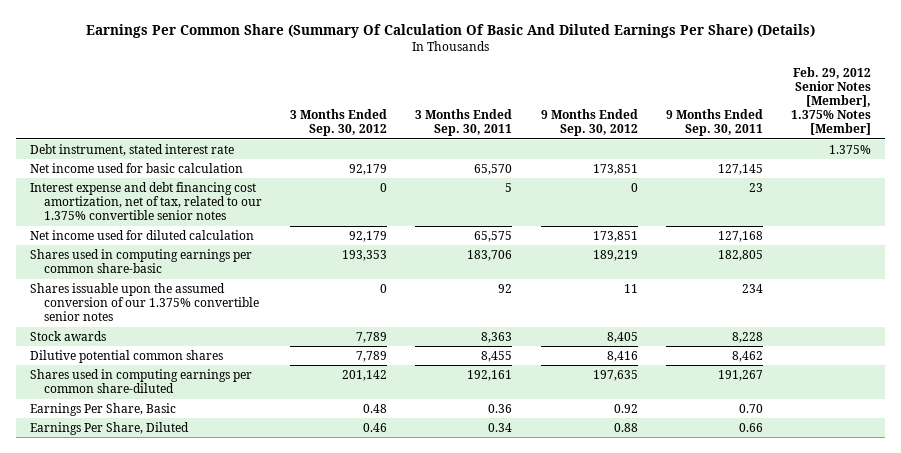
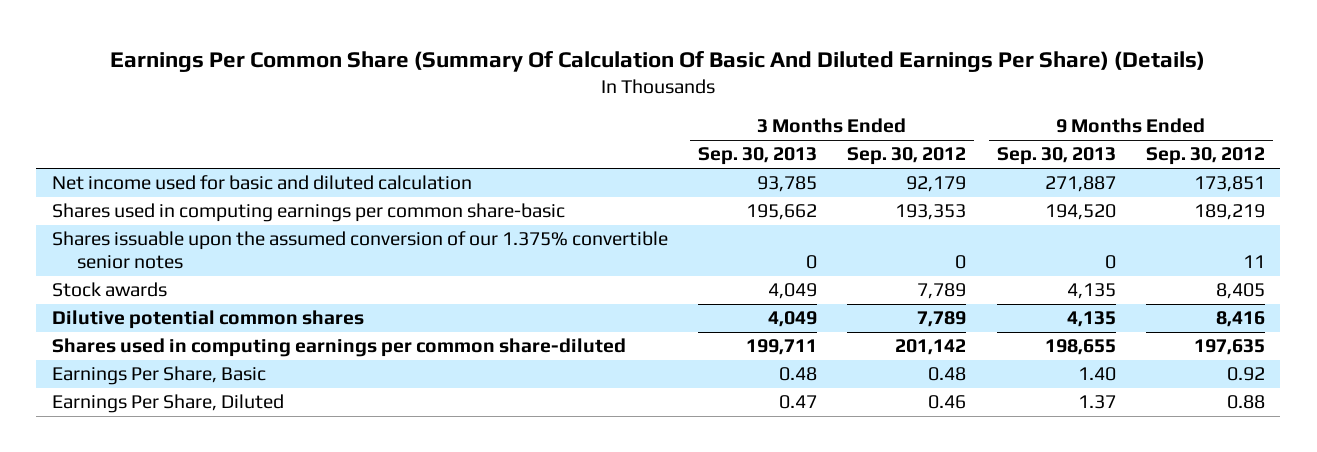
- | 3 Months Ended Sep. 30, 2012 | 3 Months Ended Sep. 30, 2011 | 9 Months Ended Sep. 30, 2012 | 9 Months Ended Sep. 30, 2011 | Feb. 29, 2012 Senior Notes [Member], 1.375% Notes [Member]
+ | 3 Months Ended Sep. 30, 2013 | 3 Months Ended Sep. 30, 2012 | 9 Months Ended Sep. 30, 2013 | 9 Months Ended Sep. 30, 2012
- Debt instrument, stated interest rate | | | | | 1.375%
- Net income used for basic calculation | 92,179 | 65,570 | 173,851 | 127,145 |
- Interest expense and debt financing cost amortization, net of tax, related to our 1.375% convertible senior notes | 0 | 5 | 0 | 23 |
- Net income used for diluted calculation | 92,179 | 65,575 | 173,851 | 127,168 |
+ Net income used for basic and diluted calculation | 93,785 | 92,179 | 271,887 | 173,851

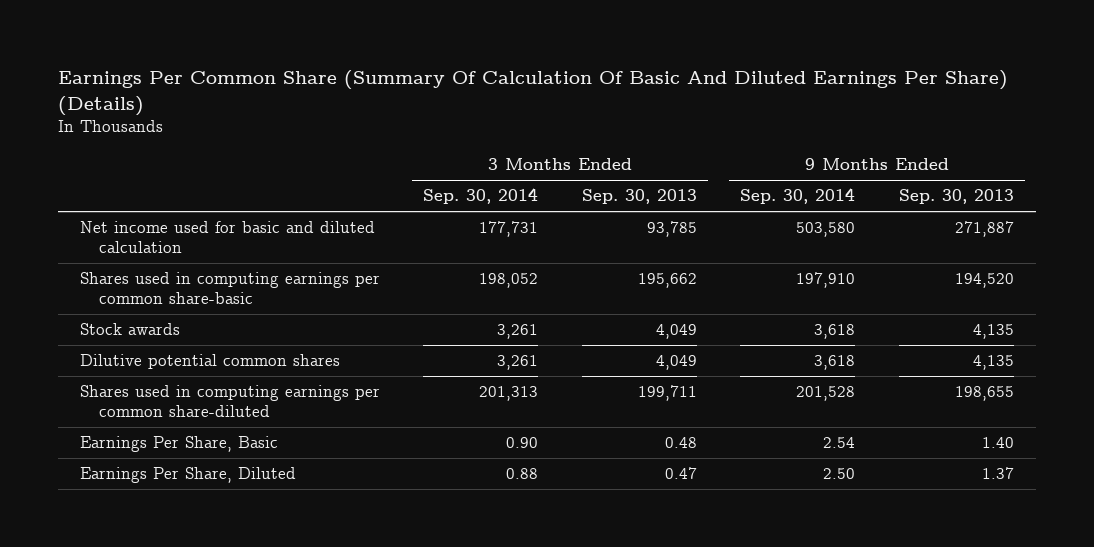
- | 3 Months Ended Sep. 30, 2013 | 3 Months Ended Sep. 30, 2012 | 9 Months Ended Sep. 30, 2013 | 9 Months Ended Sep. 30, 2012
+ | 3 Months Ended Sep. 30, 2014 | 3 Months Ended Sep. 30, 2013 | 9 Months Ended Sep. 30, 2014 | 9 Months Ended Sep. 30, 2013
- Shares issuable upon the assumed conversion of our 1.375% convertible senior notes | 0 | 0 | 0 | 11

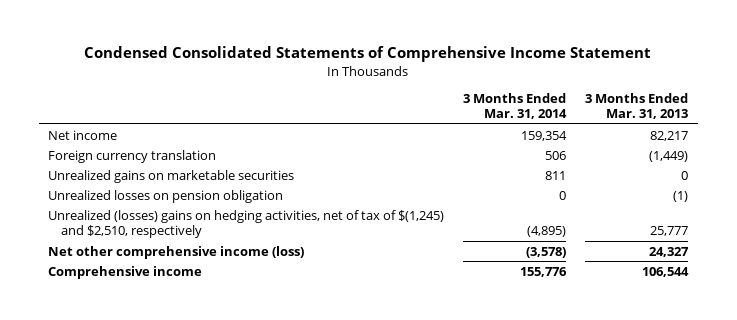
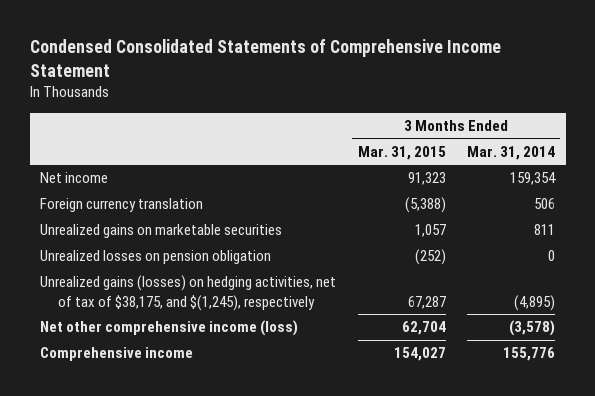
- | 3 Months Ended Mar. 31, 2014 | 3 Months Ended Mar. 31, 2013
+ | 3 Months Ended Mar. 31, 2015 | 3 Months Ended Mar. 31, 2014
- Unrealized (losses) gains on hedging activities, net of tax of $(1,245) and $2,510, respectively | (4,895) | 25,777
+ Unrealized gains (losses) on hedging activities, net of tax of $38,175, and $(1,245), respectively | 67,287 | (4,895)

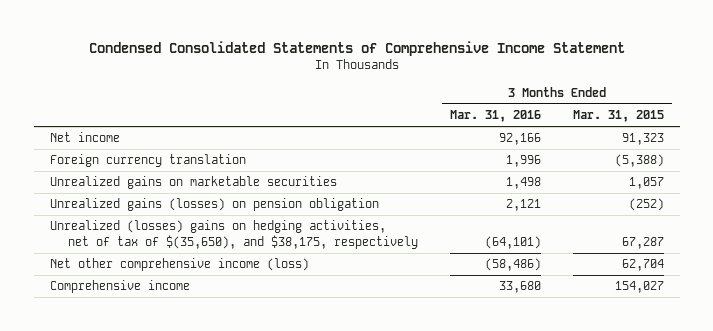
- | 3 Months Ended Mar. 31, 2015 | 3 Months Ended Mar. 31, 2014
+ | 3 Months Ended Mar. 31, 2016 | 3 Months Ended Mar. 31, 2015
- Unrealized losses on pension obligation | (252) | 0
- Unrealized gains (losses) on hedging activities, net of tax of $38,175, and $(1,245), respectively | 67,287 | (4,895)
+ Unrealized gains (losses) on pension obligation | 2,121 | (252)
+ Unrealized (losses) gains on hedging activities, net of tax of $(35,650), and $38,175, respectively | (64,101) | 67,287

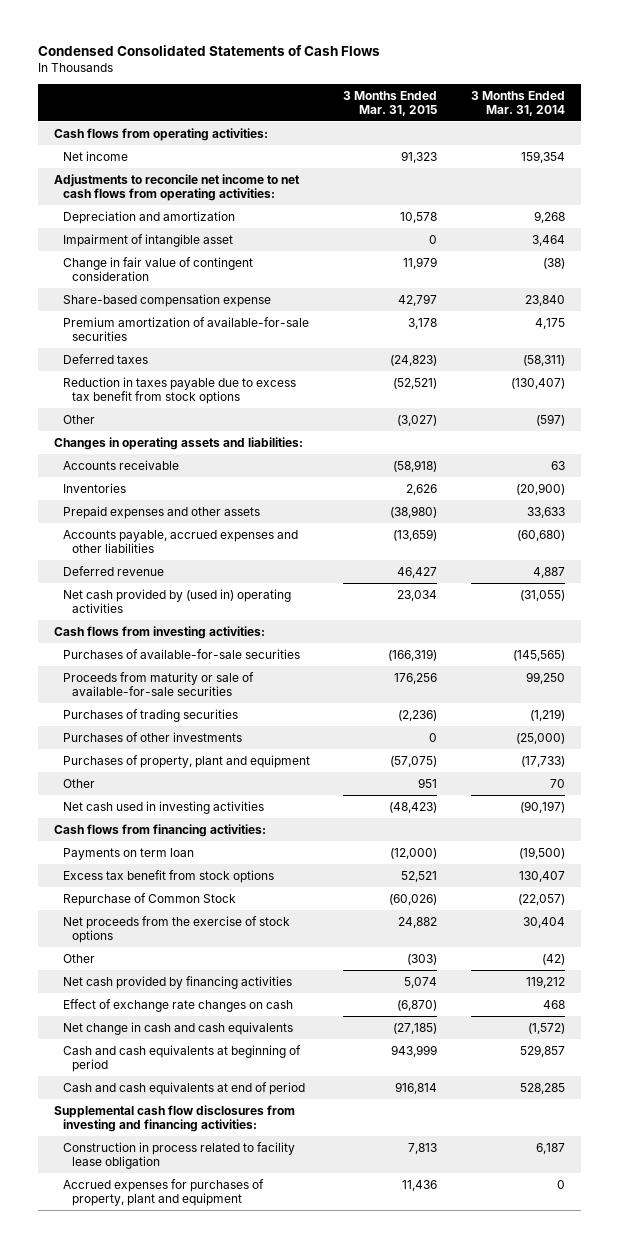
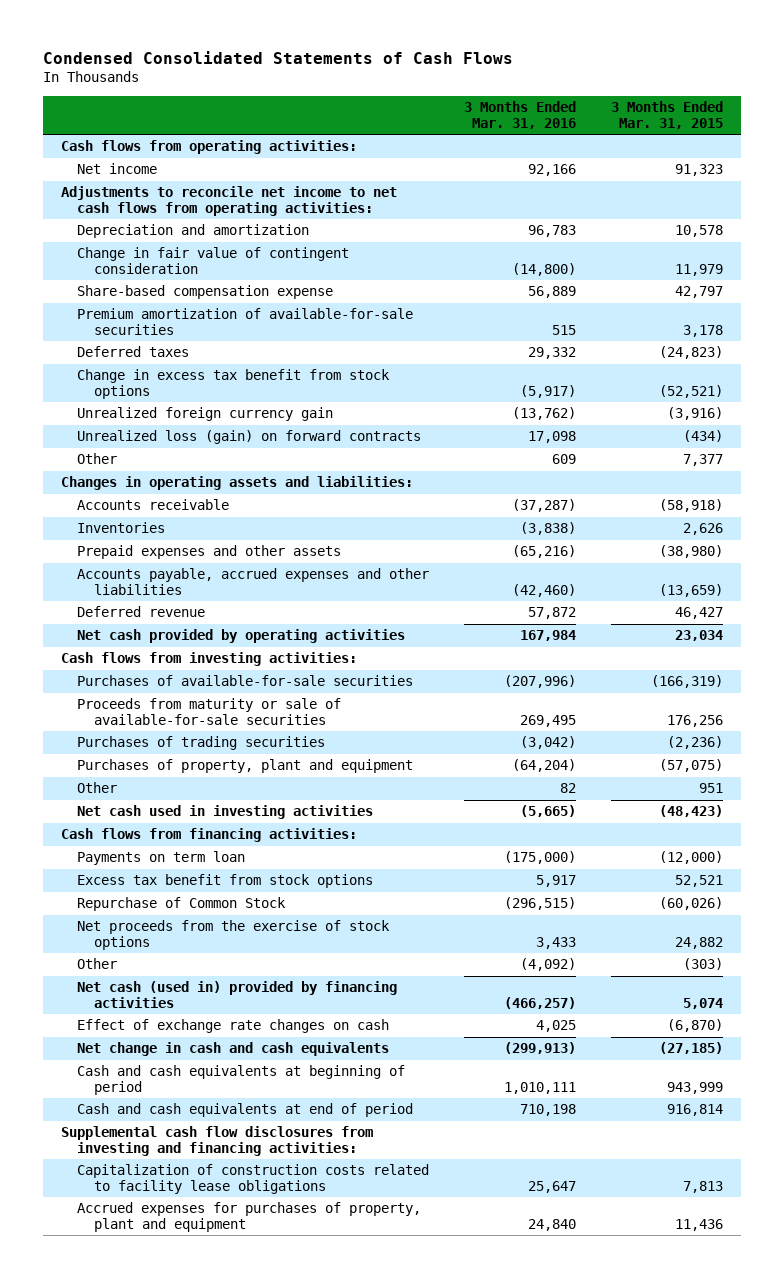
- | 3 Months Ended Mar. 31, 2015 | 3 Months Ended Mar. 31, 2014
+ | 3 Months Ended Mar. 31, 2016 | 3 Months Ended Mar. 31, 2015
- Impairment of intangible asset | 0 | 3,464
- Reduction in taxes payable due to excess tax benefit from stock options | (52,521) | (130,407)
- Other | (3,027) | (597)
+ Change in excess tax benefit from stock options | (5,917) | (52,521)
+ Unrealized foreign currency gain | (13,762) | (3,916)
+ Unrealized loss (gain) on forward contracts | 17,098 | (434)
+ Other | 609 | 7,377
- Net cash provided by (used in) operating activities | 23,034 | (31,055)
+ Net cash provided by operating activities | 167,984 | 23,034
- Purchases of other investments | 0 | (25,000)
- Net cash provided by financing activities | 5,074 | 119,212
+ Net cash (used in) provided by financing activities | (466,257) | 5,074
- Construction in process related to facility lease obligation | 7,813 | 6,187
+ Capitalization of construction costs related to facility lease obligations | 25,647 | 7,813

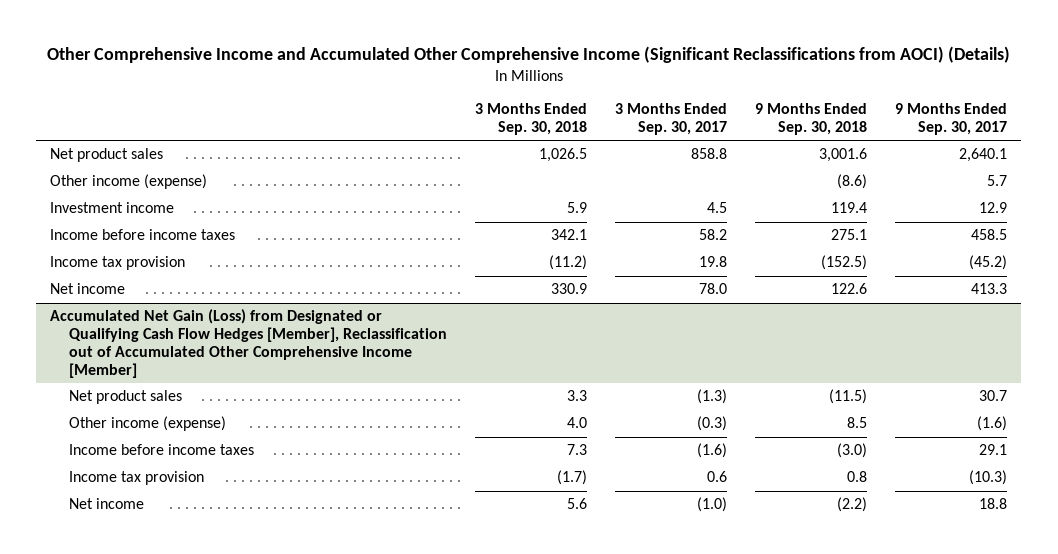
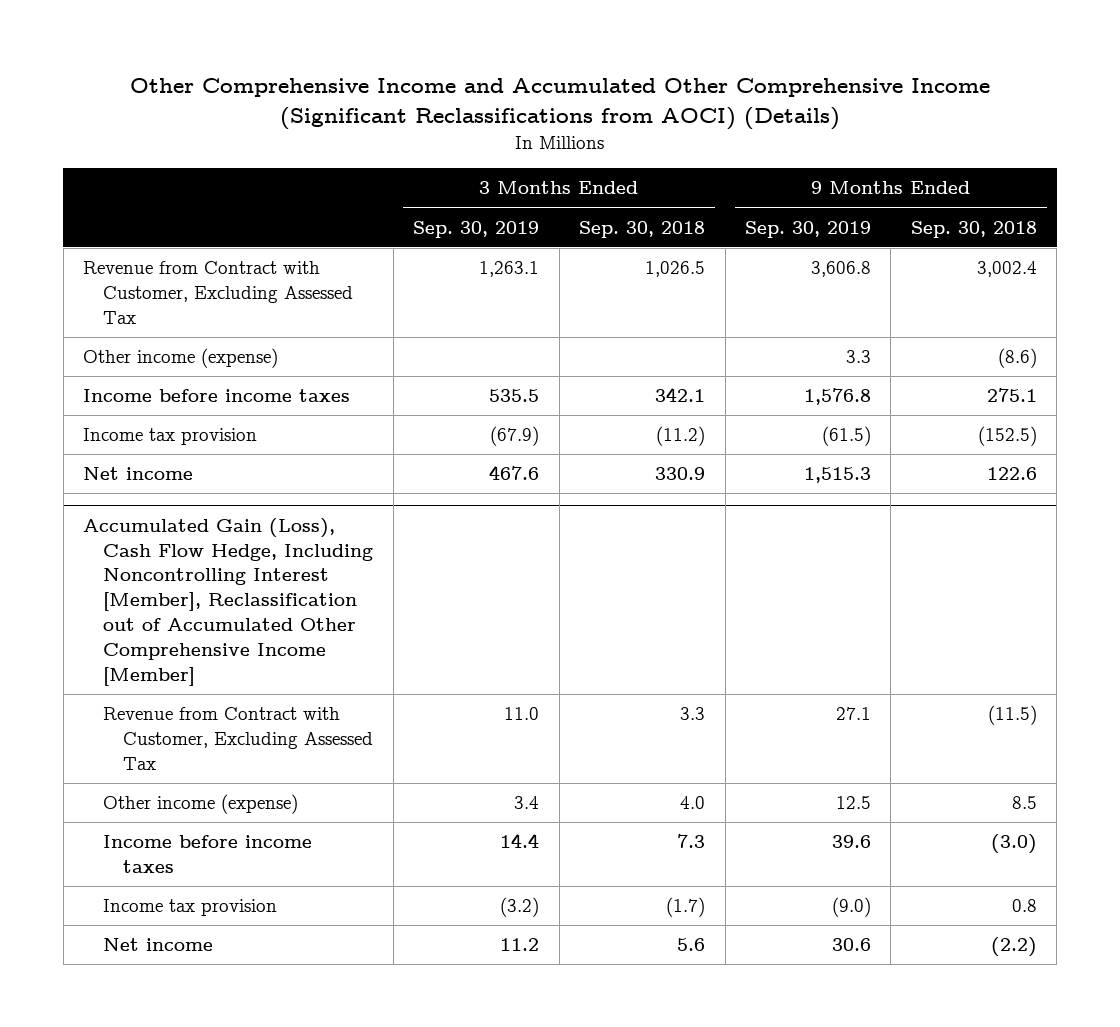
- | 3 Months Ended Sep. 30, 2018 | 3 Months Ended Sep. 30, 2017 | 9 Months Ended Sep. 30, 2018 | 9 Months Ended Sep. 30, 2017
+ | 3 Months Ended Sep. 30, 2019 | 3 Months Ended Sep. 30, 2018 | 9 Months Ended Sep. 30, 2019 | 9 Months Ended Sep. 30, 2018
- Net product sales | 1,026.5 | 858.8 | 3,001.6 | 2,640.1
+ Revenue from Contract with Customer, Excluding Assessed Tax | 1,263.1 | 1,026.5 | 3,606.8 | 3,002.4
- Investment income | 5.9 | 4.5 | 119.4 | 12.9
- Accumulated Net Gain (Loss) from Designated or Qualifying Cash Flow Hedges [Member], Reclassification out of Accumulated Other Comprehensive Income [Member]
- Net product sales | 3.3 | (1.3) | (11.5) | 30.7
+ Accumulated Gain (Loss), Cash Flow Hedge, Including Noncontrolling Interest [Member], Reclassification out of Accumulated Other Comprehensive Income [Member]
+ Revenue from Contract with Customer, Excluding Assessed Tax | 11.0 | 3.3 | 27.1 | (11.5)

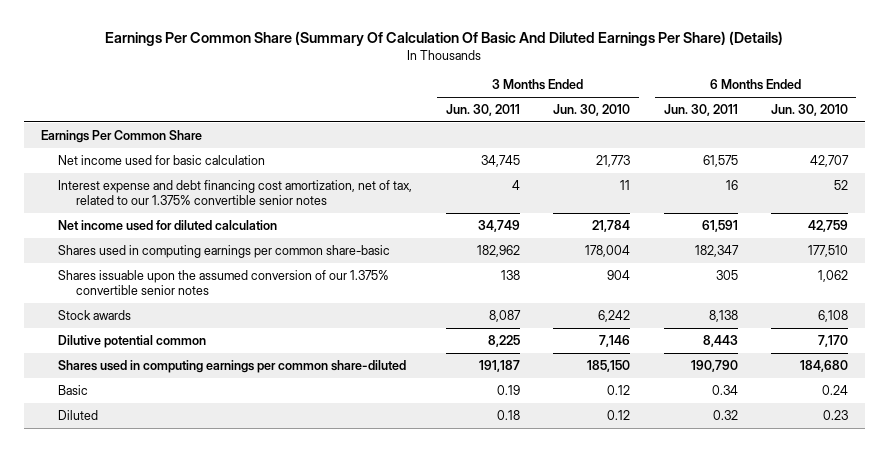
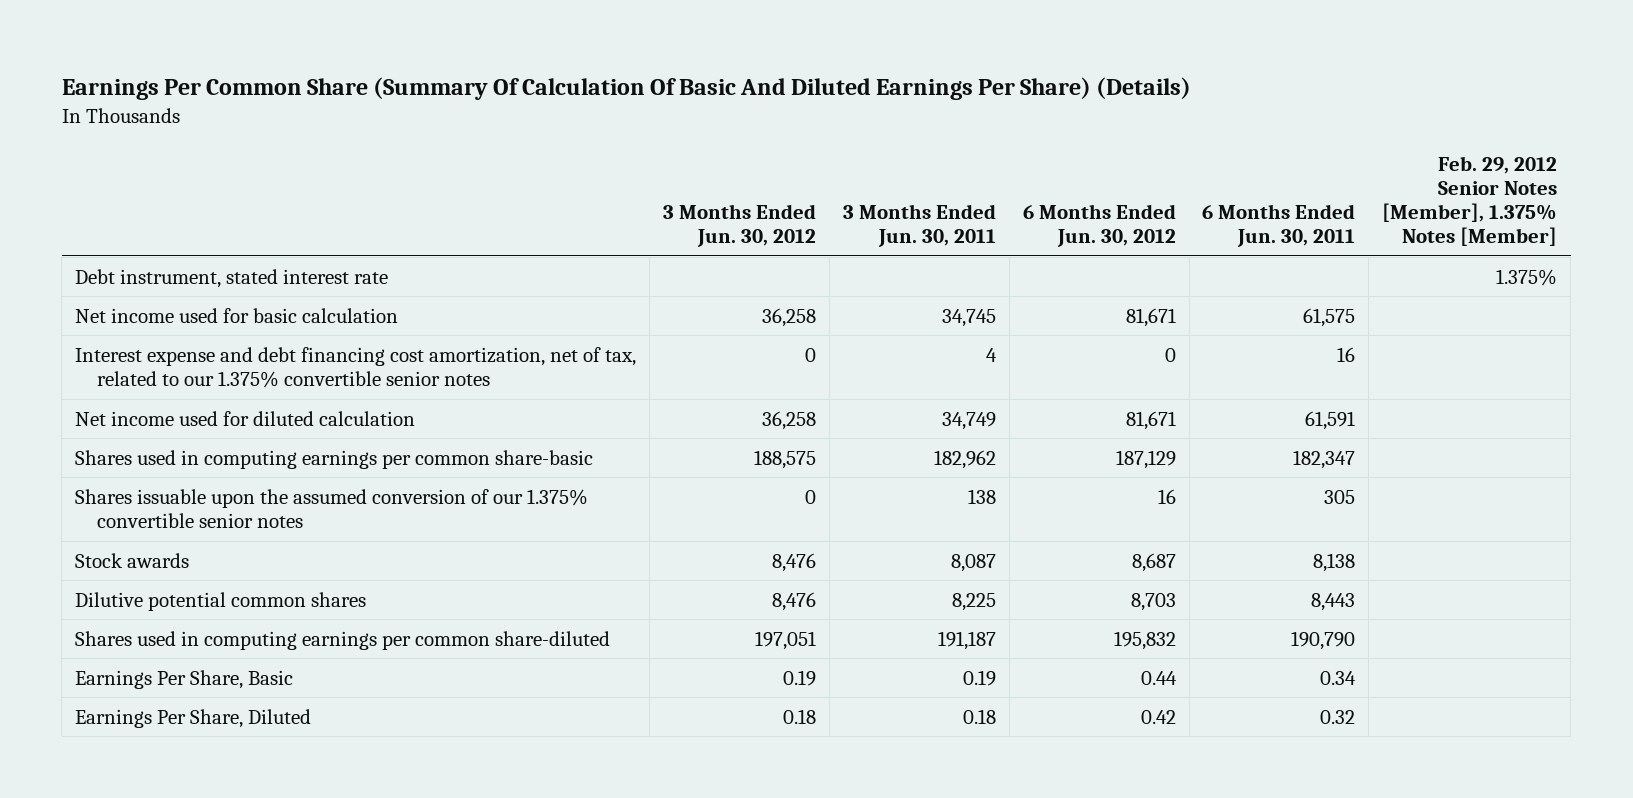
- | 3 Months Ended Jun. 30, 2011 | 3 Months Ended Jun. 30, 2010 | 6 Months Ended Jun. 30, 2011 | 6 Months Ended Jun. 30, 2010
+ | 3 Months Ended Jun. 30, 2012 | 3 Months Ended Jun. 30, 2011 | 6 Months Ended Jun. 30, 2012 | 6 Months Ended Jun. 30, 2011 | Feb. 29, 2012 Senior Notes [Member], 1.375% Notes [Member]
- Earnings Per Common Share
+ Debt instrument, stated interest rate | | | | | 1.375%
- Dilutive potential common | 8,225 | 7,146 | 8,443 | 7,170
+ Dilutive potential common shares | 8,476 | 8,225 | 8,703 | 8,443 |
- Basic | 0.19 | 0.12 | 0.34 | 0.24
- Diluted | 0.18 | 0.12 | 0.32 | 0.23
+ Earnings Per Share, Basic | 0.19 | 0.19 | 0.44 | 0.34 |
+ Earnings Per Share, Diluted | 0.18 | 0.18 | 0.42 | 0.32 |

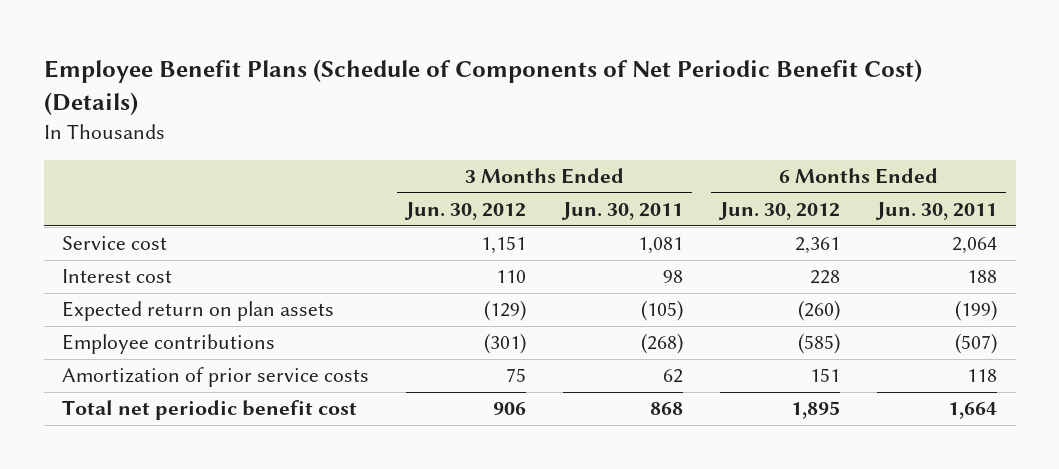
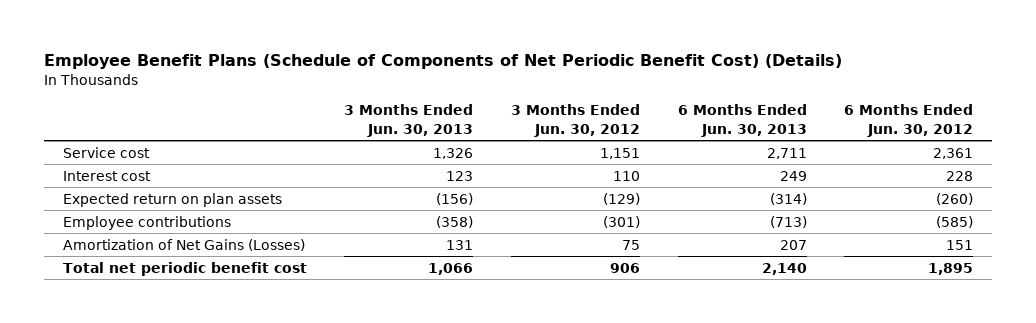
- | 3 Months Ended Jun. 30, 2012 | 3 Months Ended Jun. 30, 2011 | 6 Months Ended Jun. 30, 2012 | 6 Months Ended Jun. 30, 2011
+ | 3 Months Ended Jun. 30, 2013 | 3 Months Ended Jun. 30, 2012 | 6 Months Ended Jun. 30, 2013 | 6 Months Ended Jun. 30, 2012
- Amortization of prior service costs | 75 | 62 | 151 | 118
+ Amortization of Net Gains (Losses) | 131 | 75 | 207 | 151

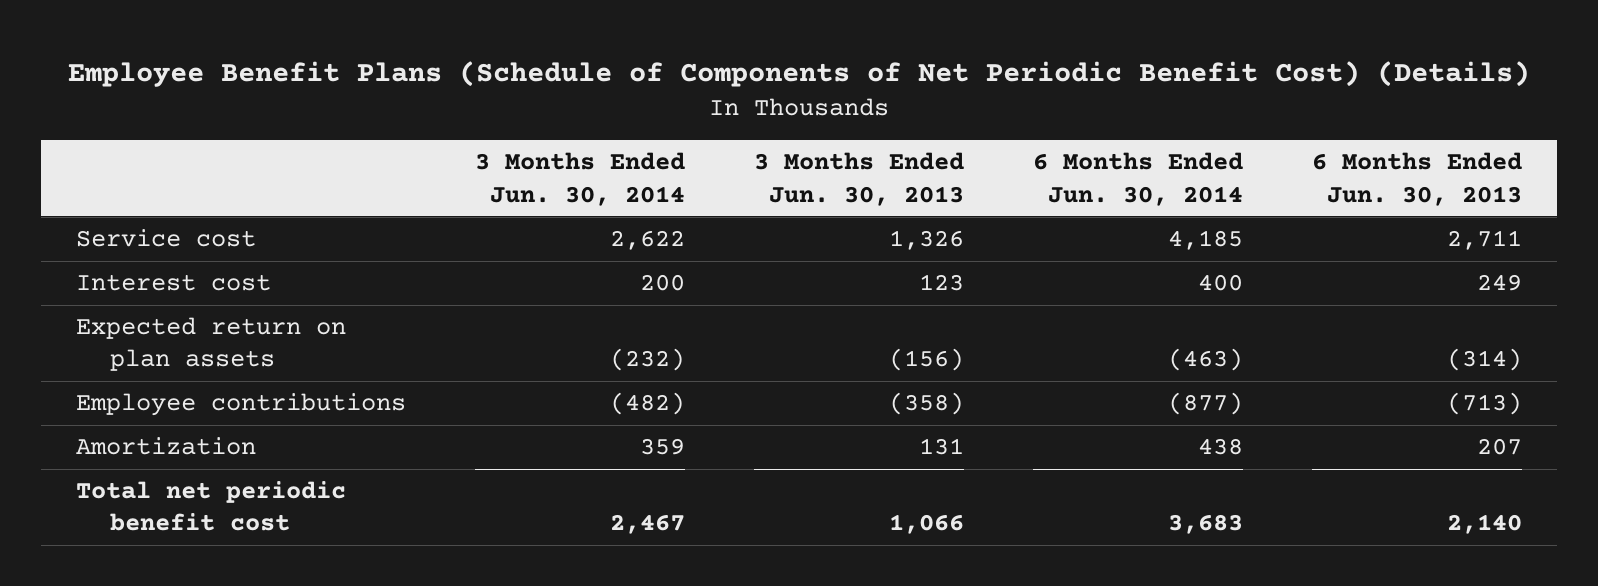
- | 3 Months Ended Jun. 30, 2013 | 3 Months Ended Jun. 30, 2012 | 6 Months Ended Jun. 30, 2013 | 6 Months Ended Jun. 30, 2012
+ | 3 Months Ended Jun. 30, 2014 | 3 Months Ended Jun. 30, 2013 | 6 Months Ended Jun. 30, 2014 | 6 Months Ended Jun. 30, 2013
- Amortization of Net Gains (Losses) | 131 | 75 | 207 | 151
+ Amortization | 359 | 131 | 438 | 207

